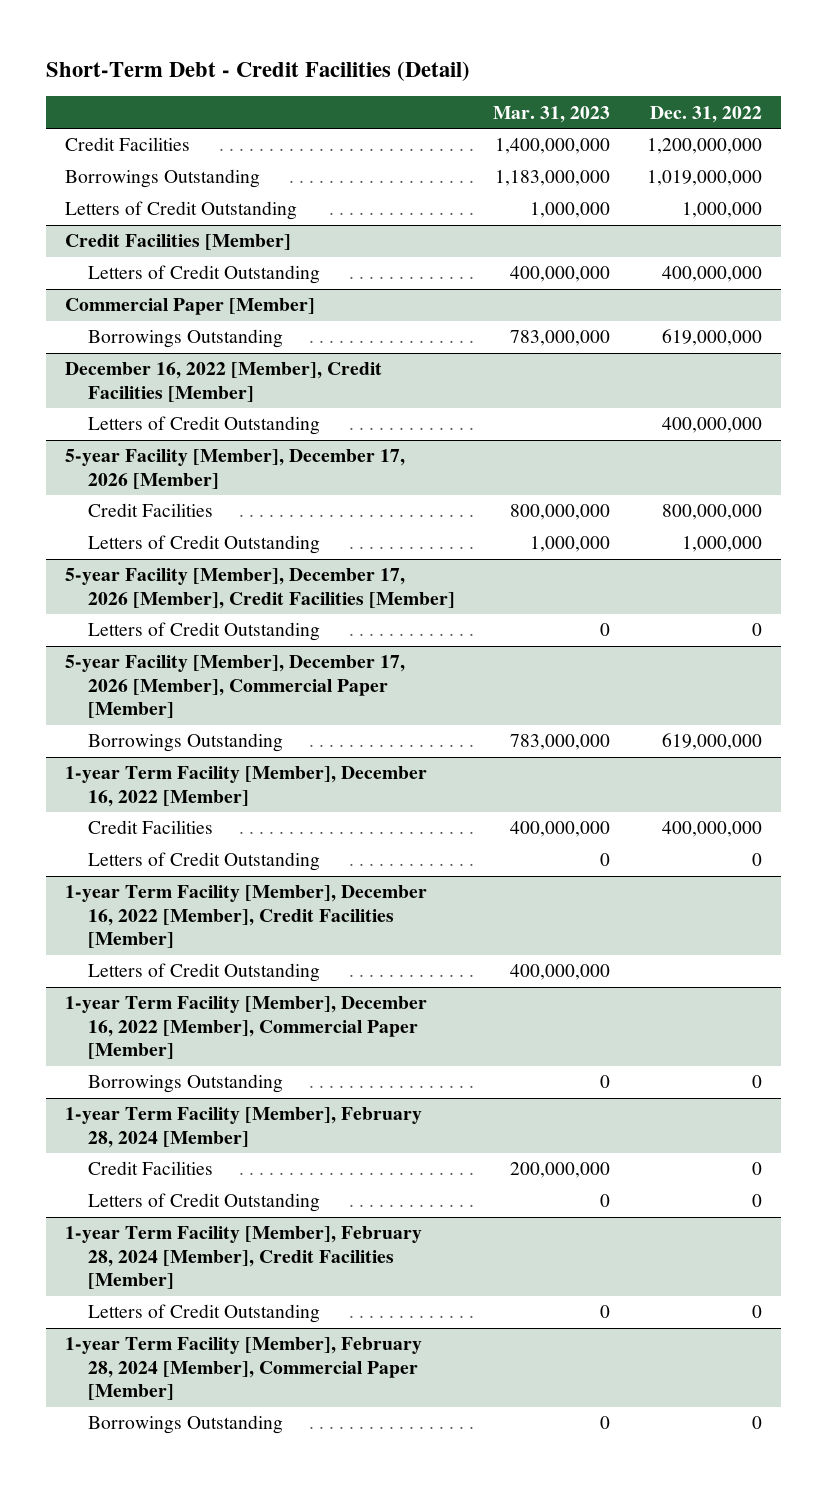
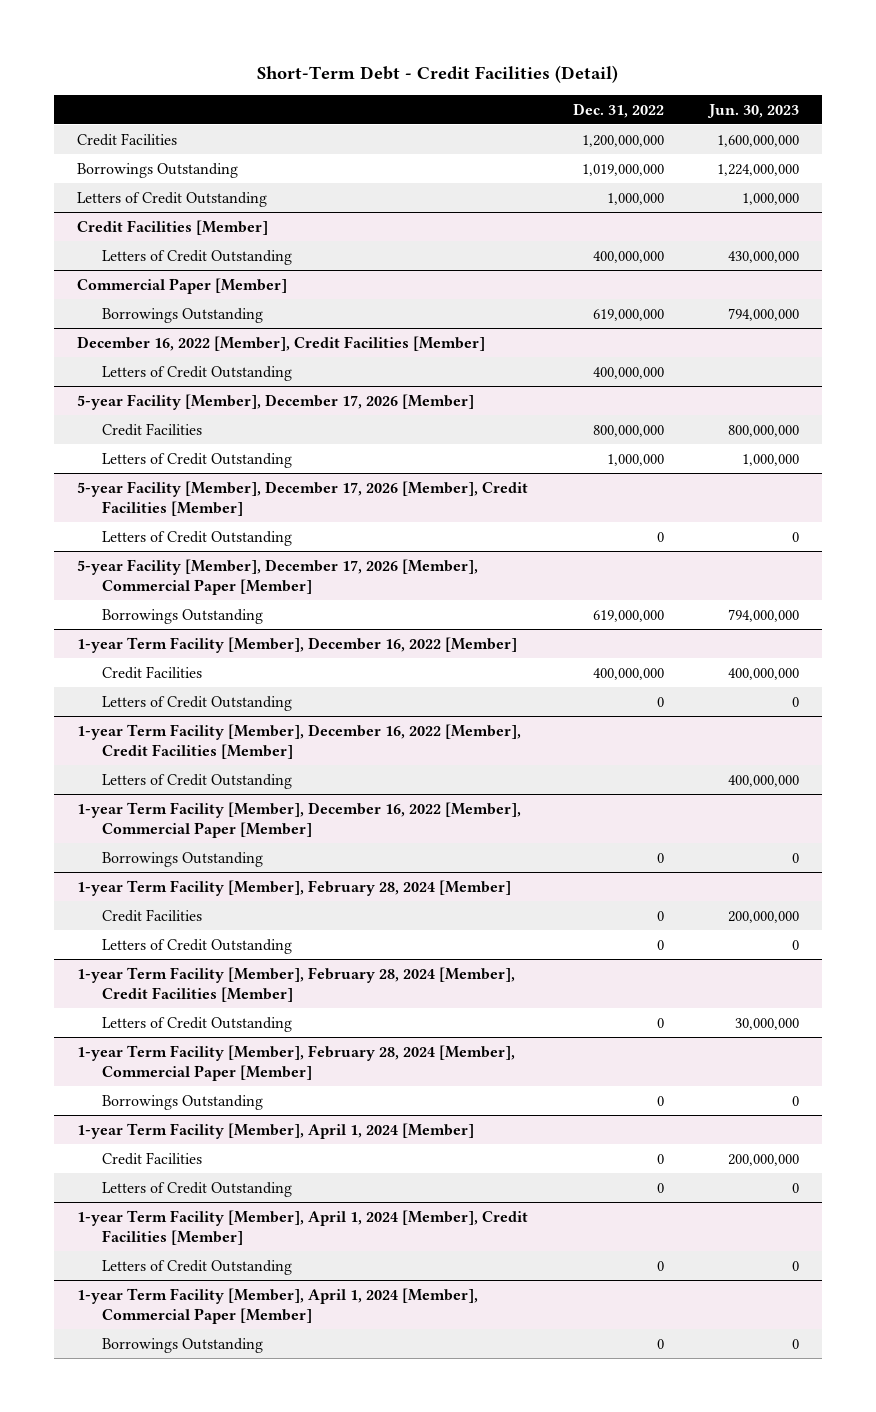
- | Mar. 31, 2023 | Dec. 31, 2022
+ | Dec. 31, 2022 | Jun. 30, 2023
+ 1-year Term Facility [Member], April 1, 2024 [Member]
+ Credit Facilities | 0 | 200,000,000
+ Letters of Credit Outstanding | 0 | 0
+ 1-year Term Facility [Member], April 1, 2024 [Member], Credit Facilities [Member]
+ Letters of Credit Outstanding | 0 | 0
+ 1-year Term Facility [Member], April 1, 2024 [Member], Commercial Paper [Member]
+ Borrowings Outstanding | 0 | 0

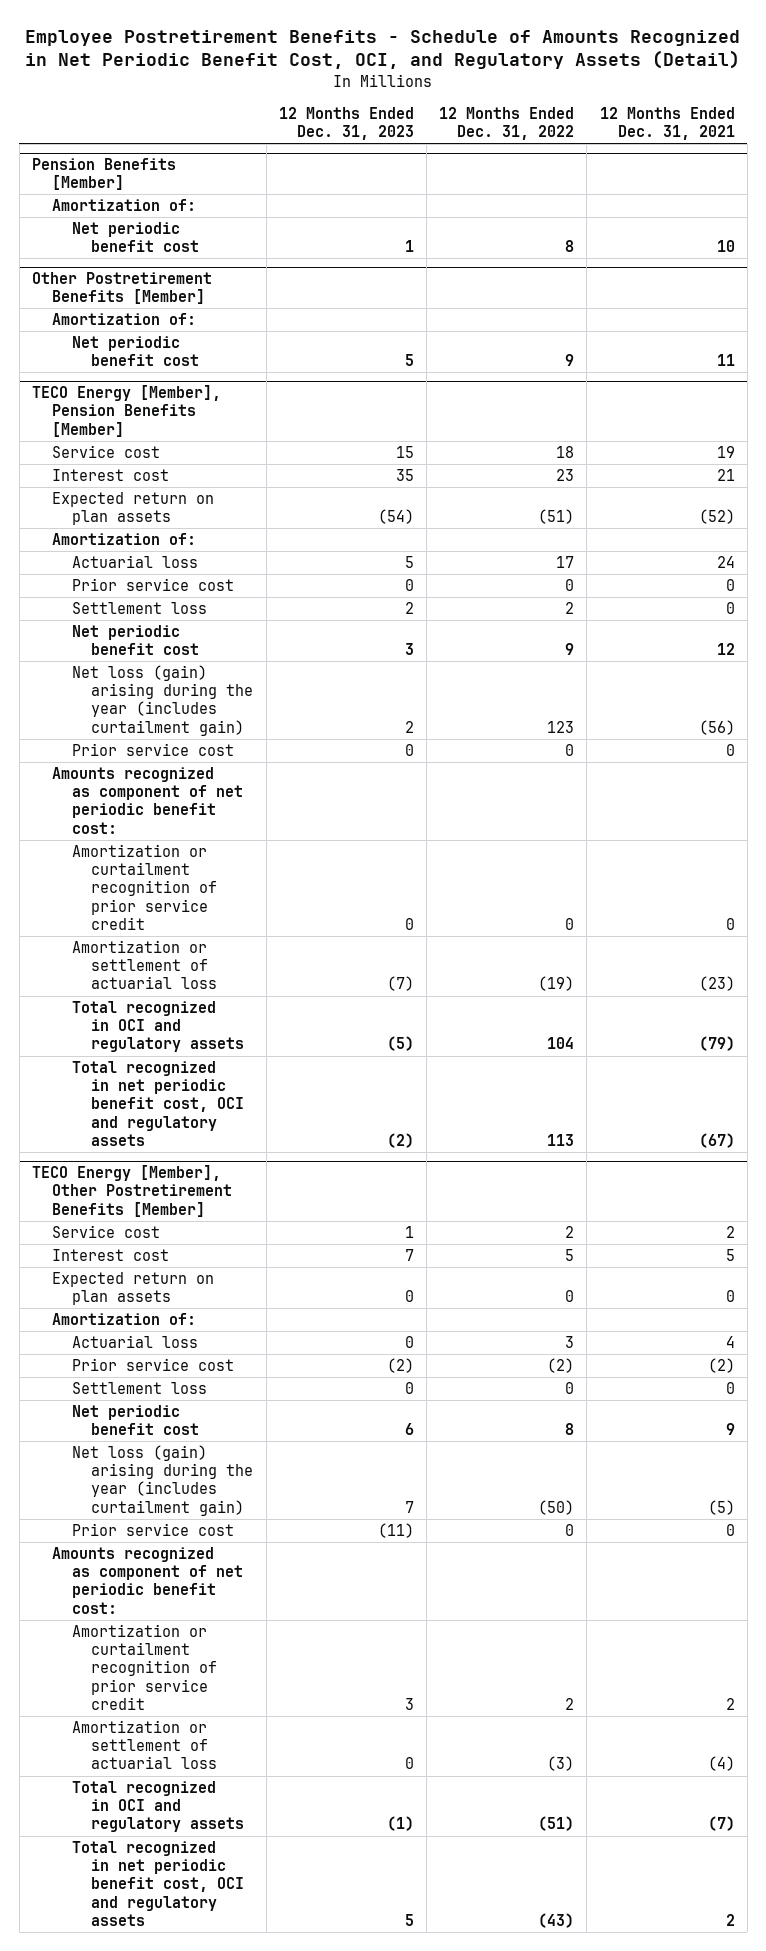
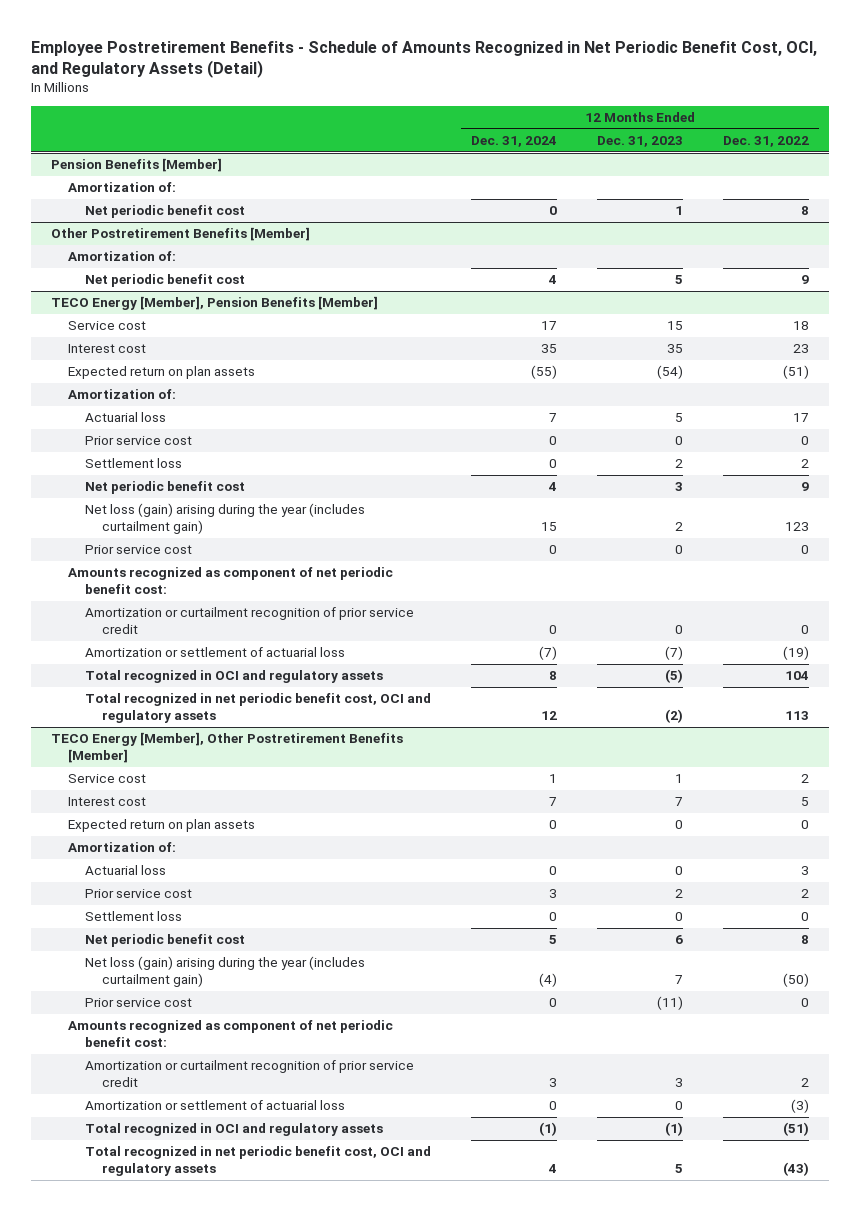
- | 12 Months Ended Dec. 31, 2023 | 12 Months Ended Dec. 31, 2022 | 12 Months Ended Dec. 31, 2021
+ | 12 Months Ended Dec. 31, 2024 | 12 Months Ended Dec. 31, 2023 | 12 Months Ended Dec. 31, 2022
@ TECO Energy [Member], Other Postretirement Benefits [Member]
- Prior service cost | (2) | (2) | (2)
+ Prior service cost | 3 | 2 | 2

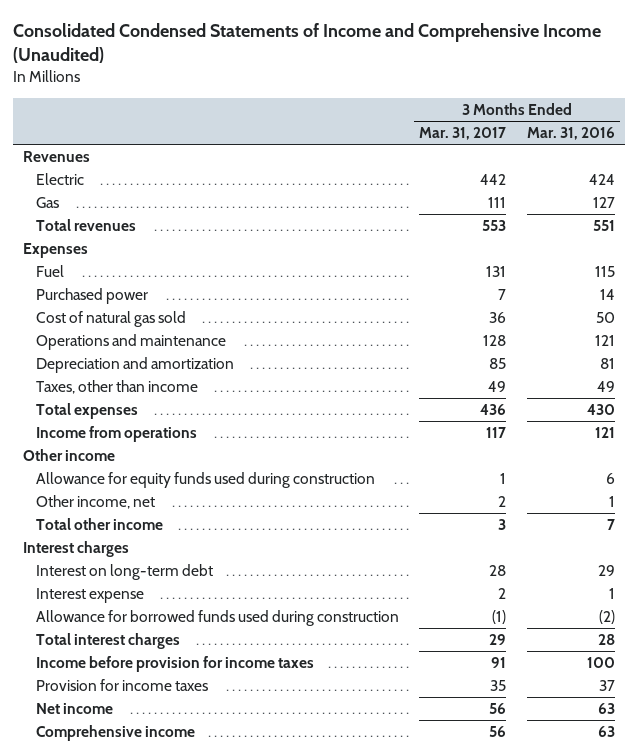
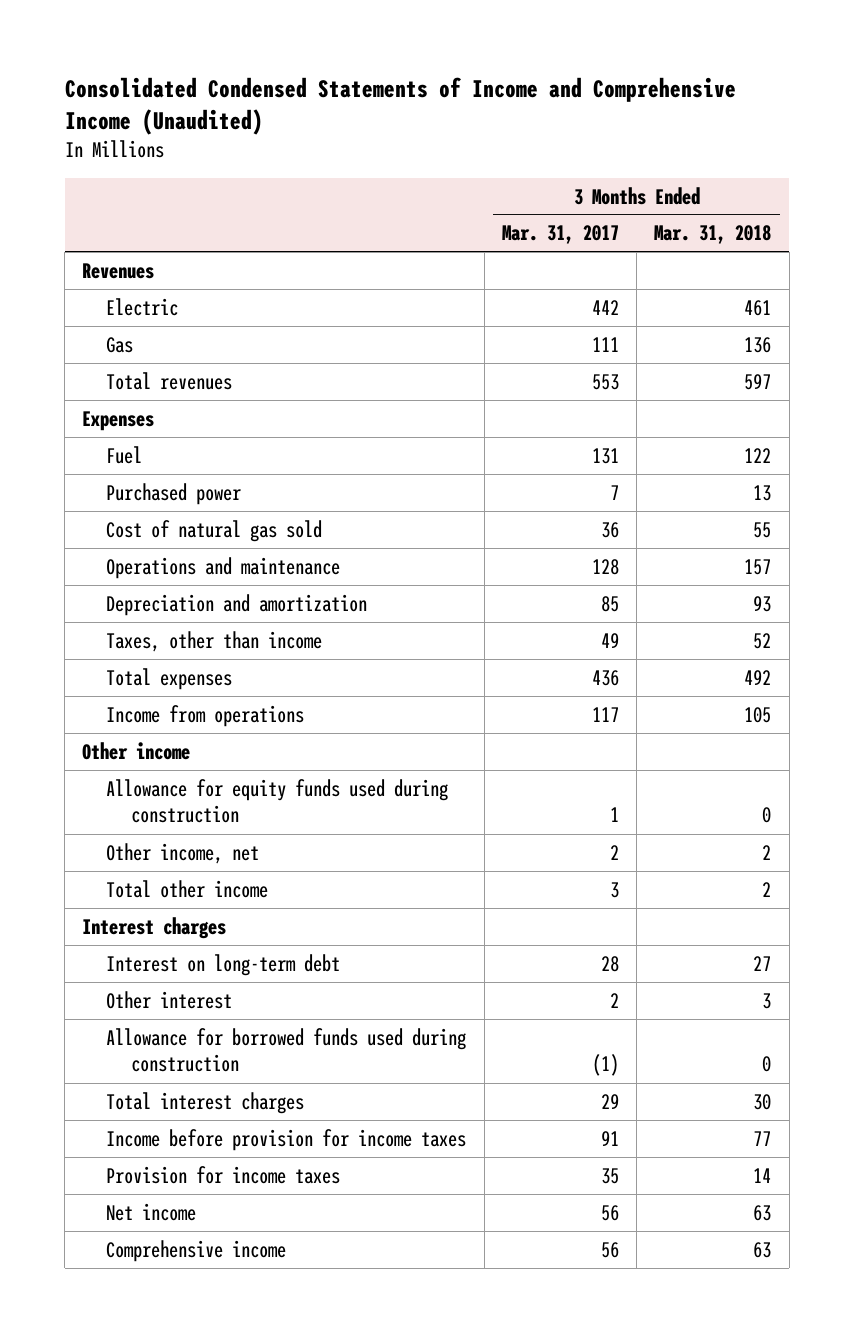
- | 3 Months Ended Mar. 31, 2017 | 3 Months Ended Mar. 31, 2016
+ | 3 Months Ended Mar. 31, 2017 | 3 Months Ended Mar. 31, 2018
- Interest expense | 2 | 1
+ Other interest | 2 | 3

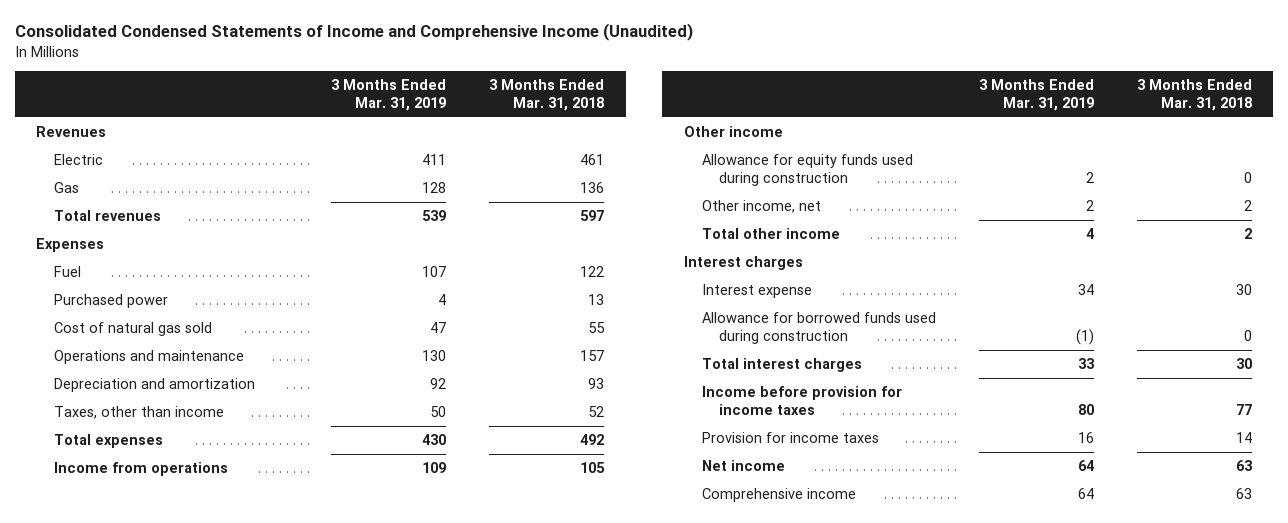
- | 3 Months Ended Mar. 31, 2017 | 3 Months Ended Mar. 31, 2018
+ | 3 Months Ended Mar. 31, 2019 | 3 Months Ended Mar. 31, 2018
- Interest on long-term debt | 28 | 27
- Other interest | 2 | 3
+ Interest expense | 34 | 30

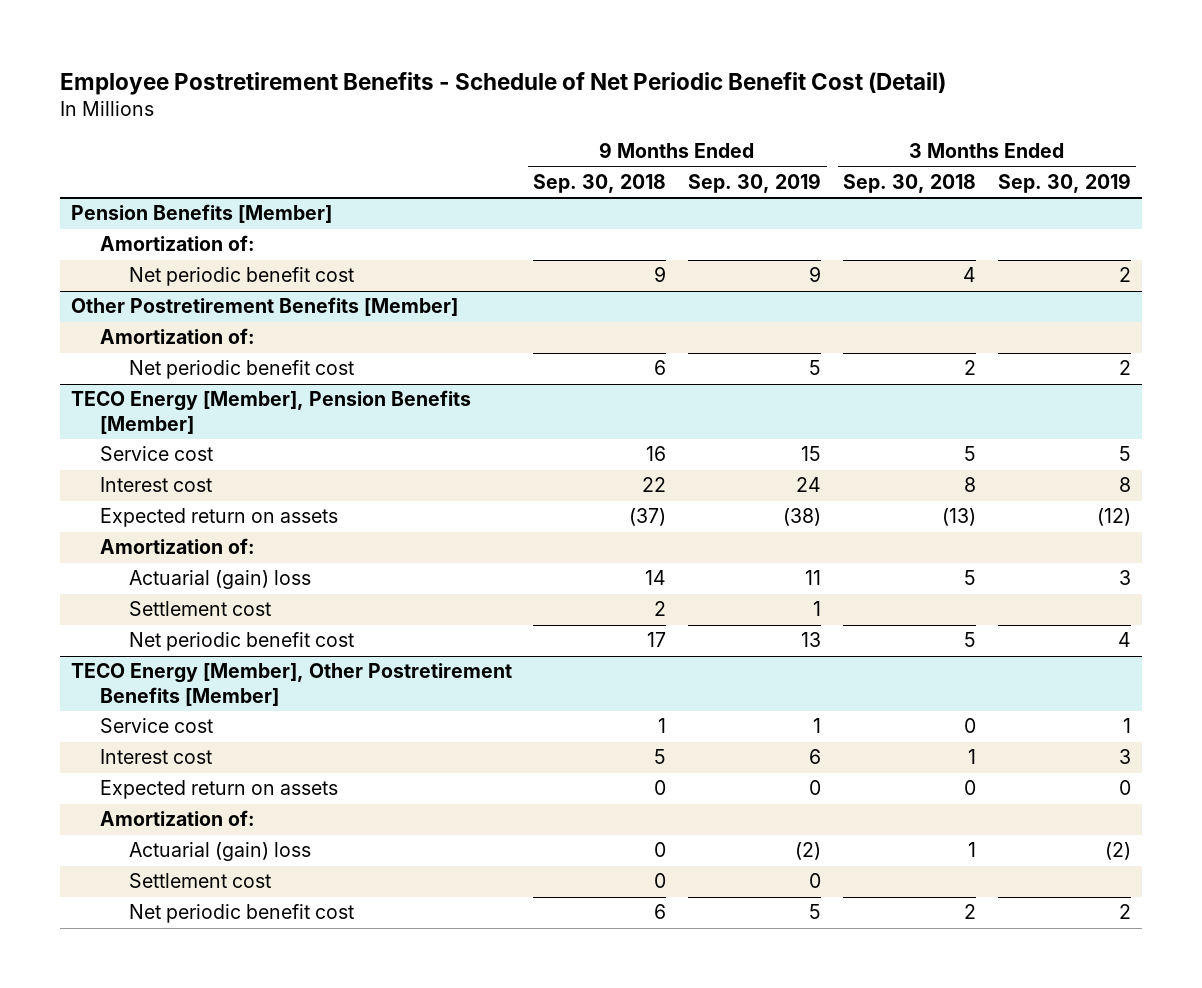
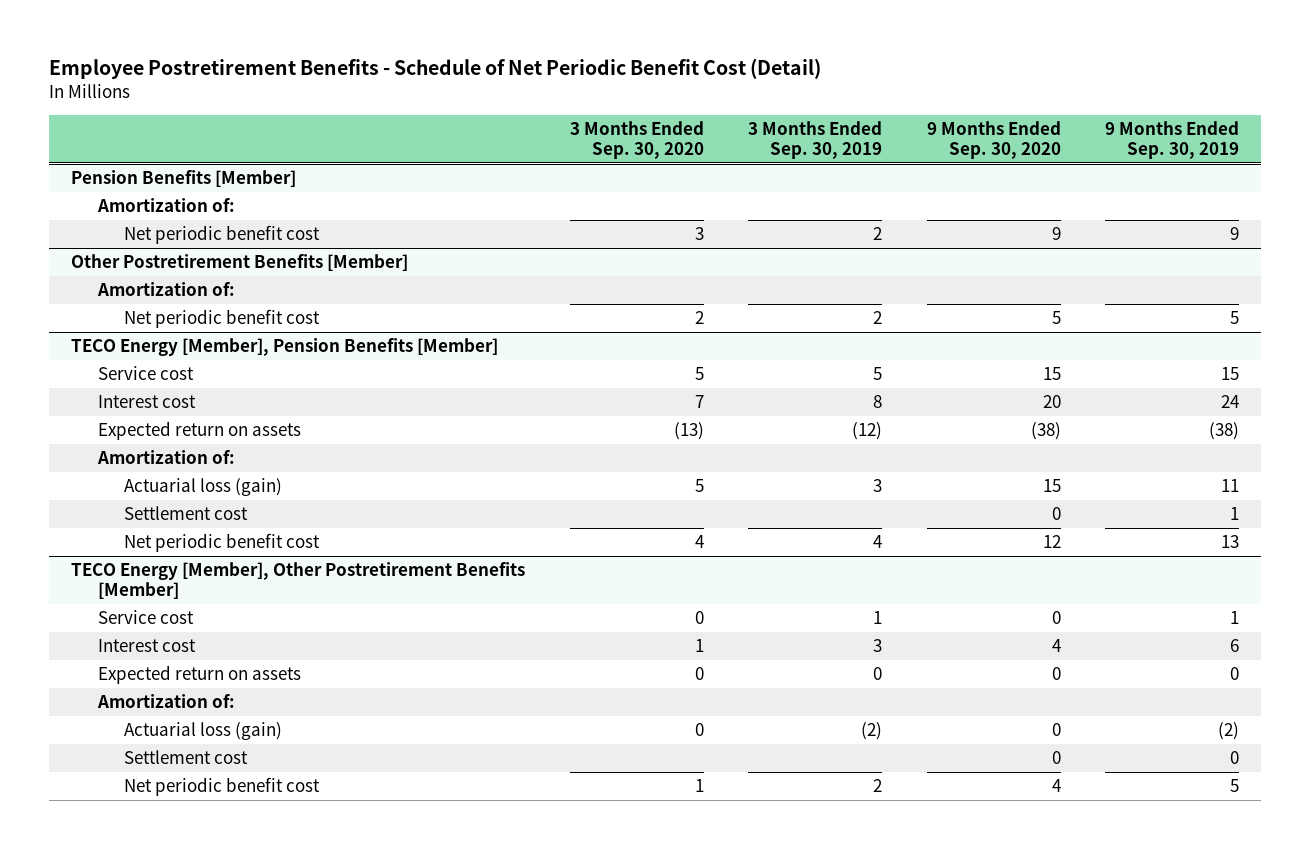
- | 9 Months Ended Sep. 30, 2018 | 9 Months Ended Sep. 30, 2019 | 3 Months Ended Sep. 30, 2018 | 3 Months Ended Sep. 30, 2019
+ | 3 Months Ended Sep. 30, 2020 | 3 Months Ended Sep. 30, 2019 | 9 Months Ended Sep. 30, 2020 | 9 Months Ended Sep. 30, 2019
@ TECO Energy [Member], Pension Benefits [Member]
- Actuarial (gain) loss | 14 | 11 | 5 | 3
+ Actuarial loss (gain) | 5 | 3 | 15 | 11
@ TECO Energy [Member], Other Postretirement Benefits [Member]
- Actuarial (gain) loss | 0 | (2) | 1 | (2)
+ Actuarial loss (gain) | 0 | (2) | 0 | (2)

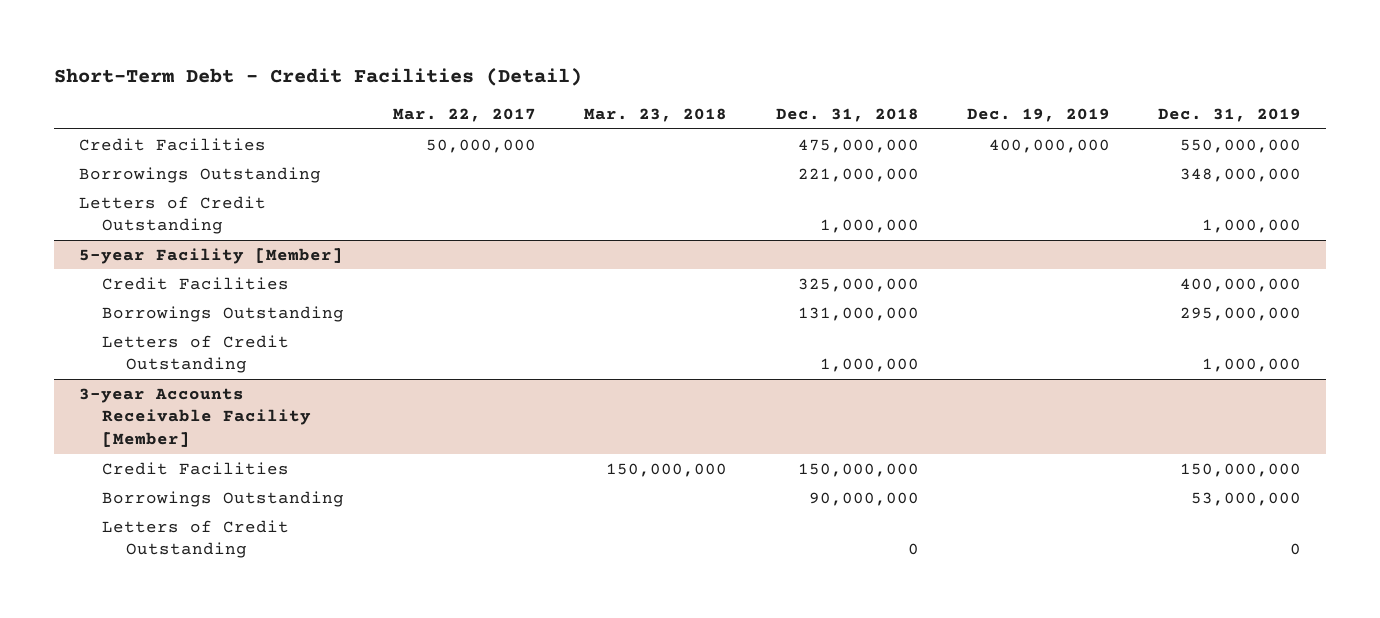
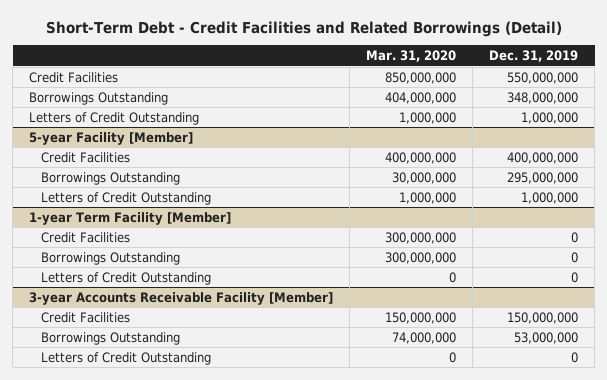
- Short-Term Debt - Credit Facilities (Detail)
+ Short-Term Debt - Credit Facilities and Related Borrowings (Detail)
- | Mar. 22, 2017 | Mar. 23, 2018 | Dec. 31, 2018 | Dec. 19, 2019 | Dec. 31, 2019
+ | Mar. 31, 2020 | Dec. 31, 2019
+ 1-year Term Facility [Member]
+ Credit Facilities | 300,000,000 | 0
+ Borrowings Outstanding | 300,000,000 | 0
+ Letters of Credit Outstanding | 0 | 0

